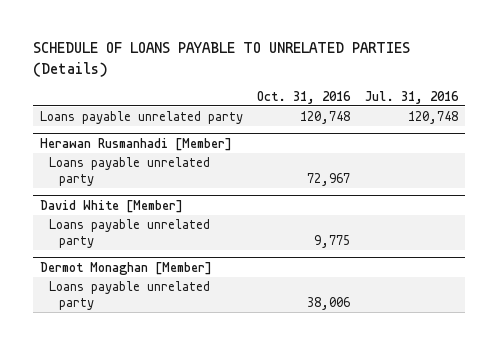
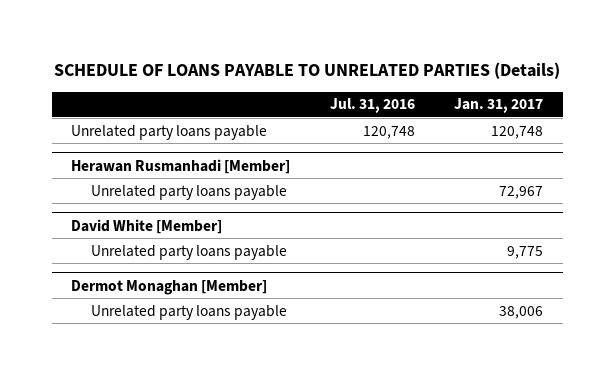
- | Oct. 31, 2016 | Jul. 31, 2016
+ | Jul. 31, 2016 | Jan. 31, 2017
- Loans payable unrelated party | 120,748 | 120,748
+ Unrelated party loans payable | 120,748 | 120,748
@ Herawan Rusmanhadi [Member]
- Loans payable unrelated party | 72,967 |
+ Unrelated party loans payable | | 72,967
@ David White [Member]
- Loans payable unrelated party | 9,775 |
+ Unrelated party loans payable | | 9,775
@ Dermot Monaghan [Member]
- Loans payable unrelated party | 38,006 |
+ Unrelated party loans payable | | 38,006

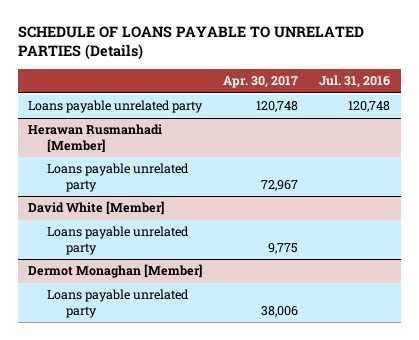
- | Jul. 31, 2016 | Jan. 31, 2017
+ | Apr. 30, 2017 | Jul. 31, 2016
- Unrelated party loans payable | 120,748 | 120,748
+ Loans payable unrelated party | 120,748 | 120,748
@ Herawan Rusmanhadi [Member]
- Unrelated party loans payable | | 72,967
+ Loans payable unrelated party | 72,967 |
@ David White [Member]
- Unrelated party loans payable | | 9,775
+ Loans payable unrelated party | 9,775 |
@ Dermot Monaghan [Member]
- Unrelated party loans payable | | 38,006
+ Loans payable unrelated party | 38,006 |

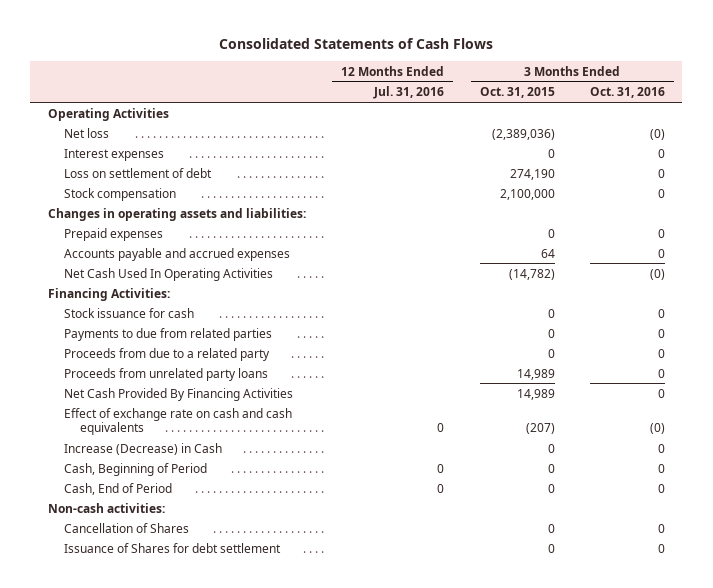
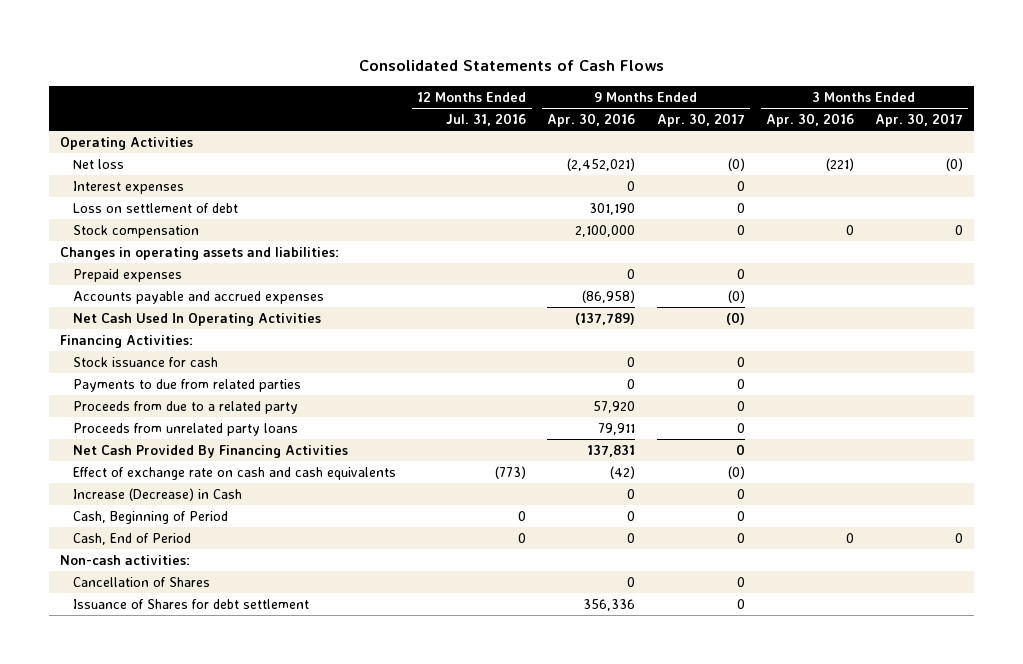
- | 12 Months Ended Jul. 31, 2016 | 3 Months Ended Oct. 31, 2015 | 3 Months Ended Oct. 31, 2016
+ | 12 Months Ended Jul. 31, 2016 | 9 Months Ended Apr. 30, 2016 | 9 Months Ended Apr. 30, 2017 | 3 Months Ended Apr. 30, 2016 | 3 Months Ended Apr. 30, 2017
- Effect of exchange rate on cash and cash equivalents | 0 | (207) | (0)
+ Effect of exchange rate on cash and cash equivalents | (773) | (42) | (0) | |

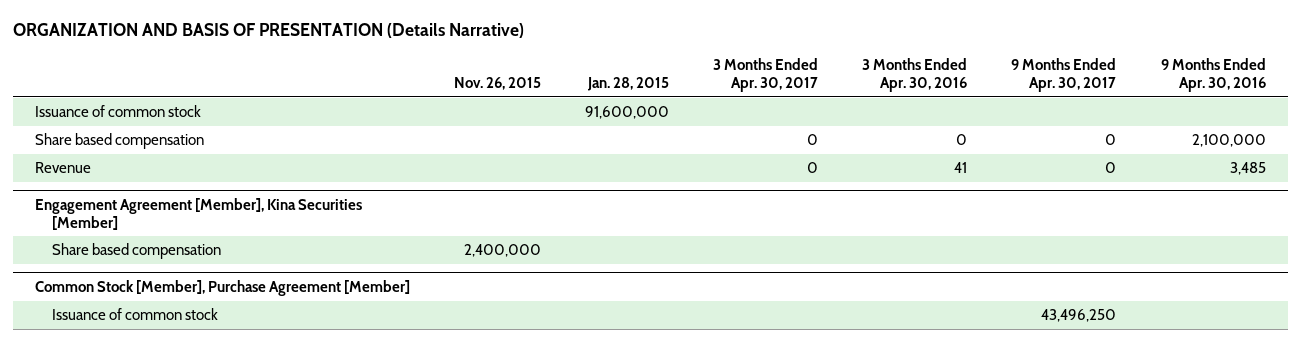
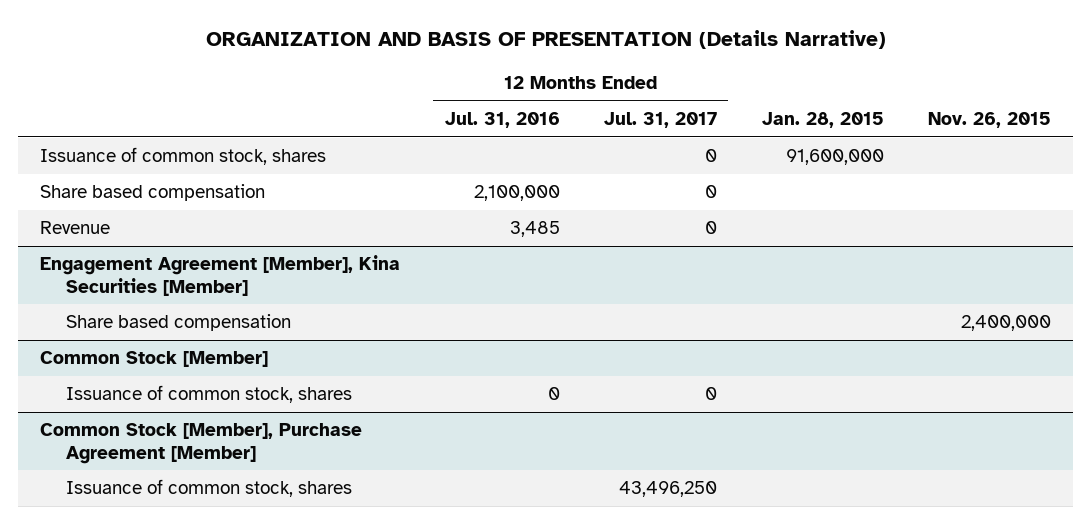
- | Nov. 26, 2015 | Jan. 28, 2015 | 3 Months Ended Apr. 30, 2017 | 3 Months Ended Apr. 30, 2016 | 9 Months Ended Apr. 30, 2017 | 9 Months Ended Apr. 30, 2016
+ | 12 Months Ended Jul. 31, 2016 | 12 Months Ended Jul. 31, 2017 | Jan. 28, 2015 | Nov. 26, 2015
- Issuance of common stock | | 91,600,000 | | | |
+ Issuance of common stock, shares | | 0 | 91,600,000 |
+ Common Stock [Member]
+ Issuance of common stock, shares | 0 | 0 | |
@ Common Stock [Member], Purchase Agreement [Member]
- Issuance of common stock | | | | | 43,496,250 |
+ Issuance of common stock, shares | | 43,496,250 | |

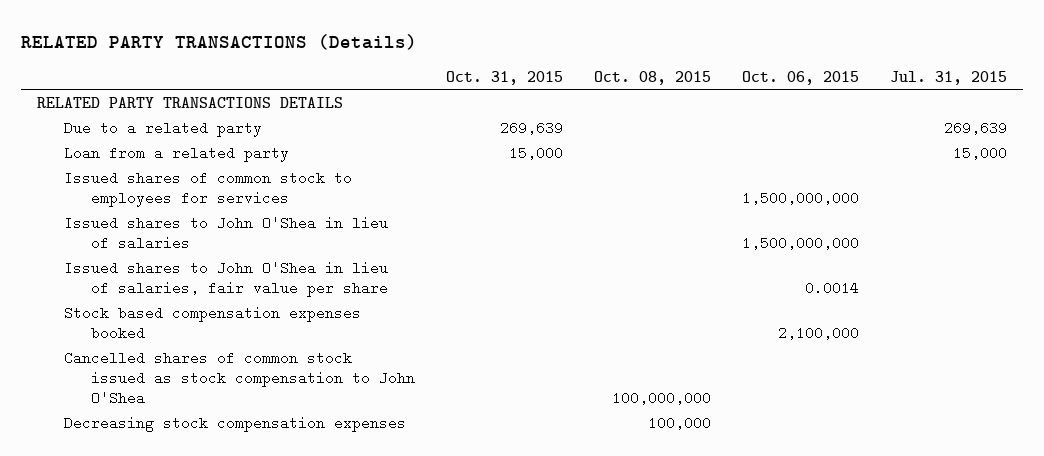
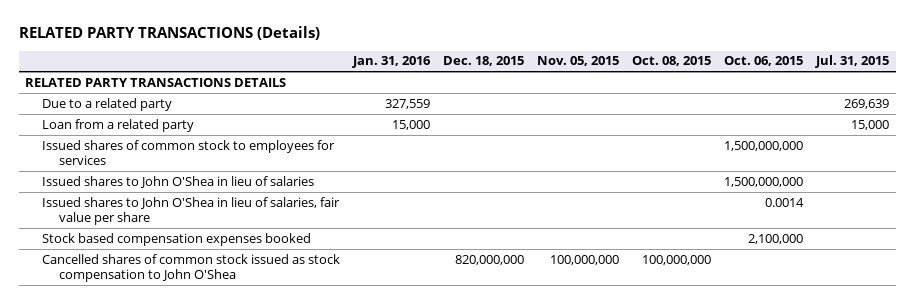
- | Oct. 31, 2015 | Oct. 08, 2015 | Oct. 06, 2015 | Jul. 31, 2015
+ | Jan. 31, 2016 | Dec. 18, 2015 | Nov. 05, 2015 | Oct. 08, 2015 | Oct. 06, 2015 | Jul. 31, 2015
- Decreasing stock compensation expenses | | 100,000 | |

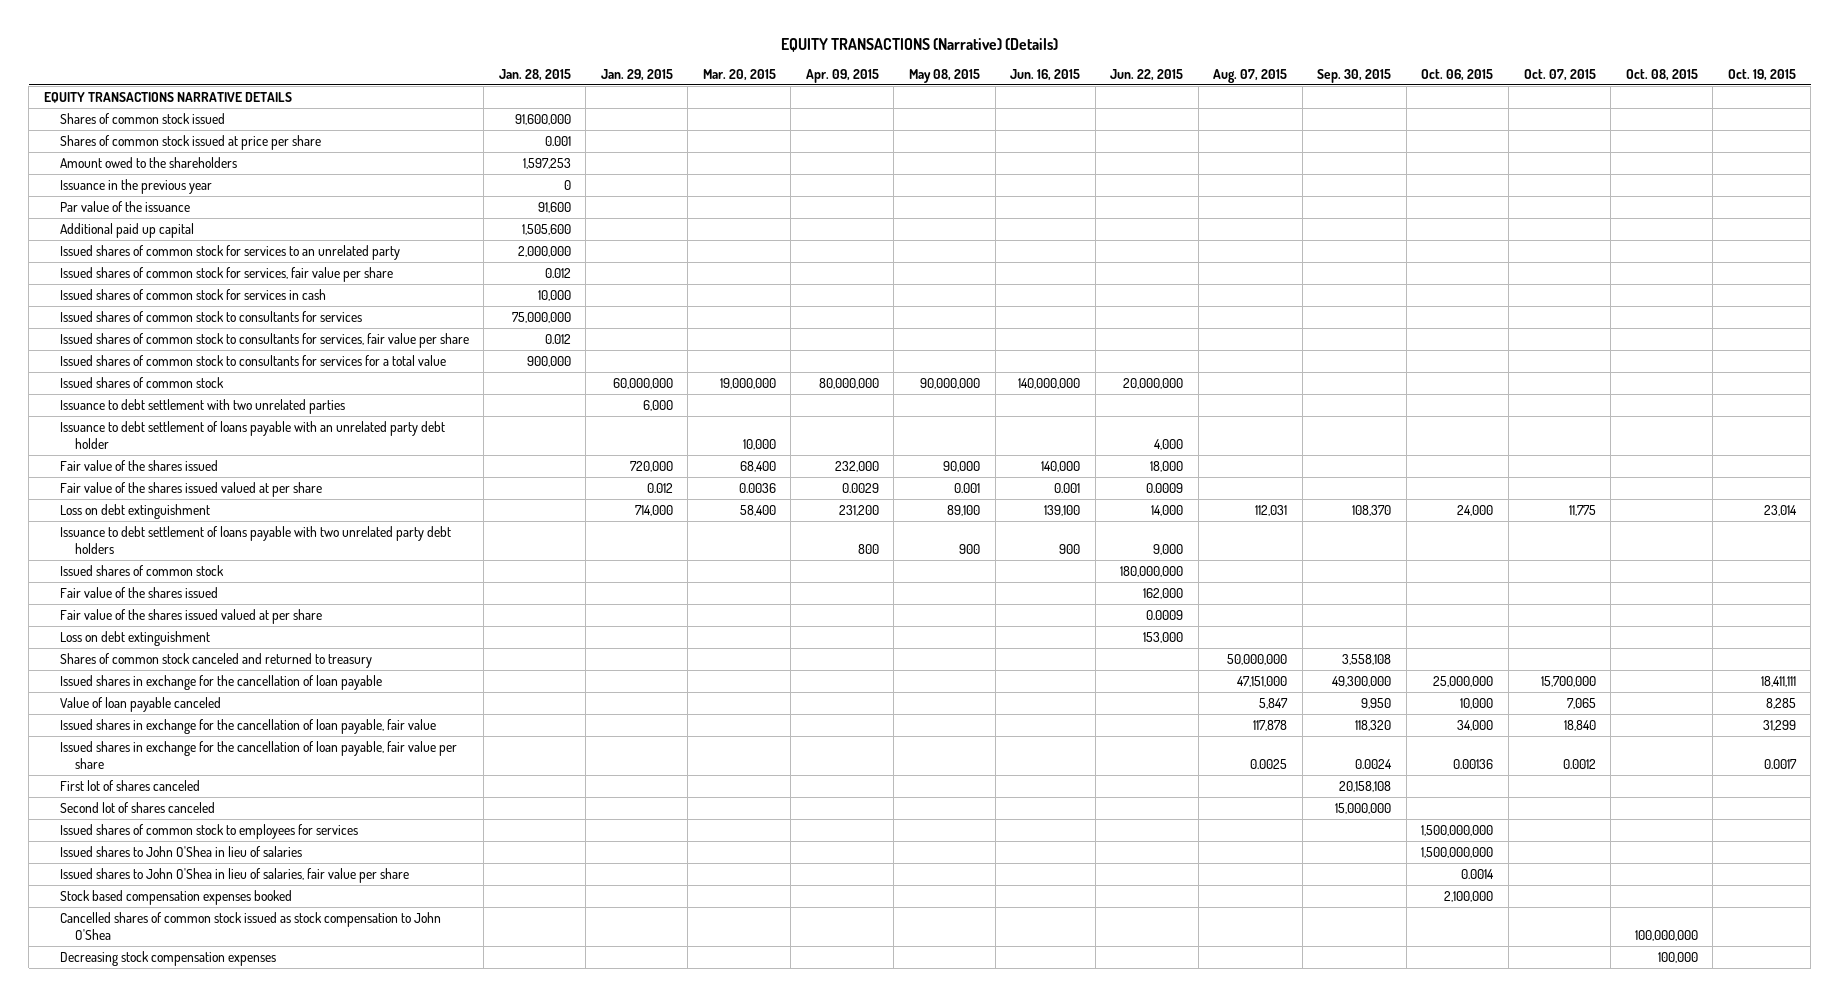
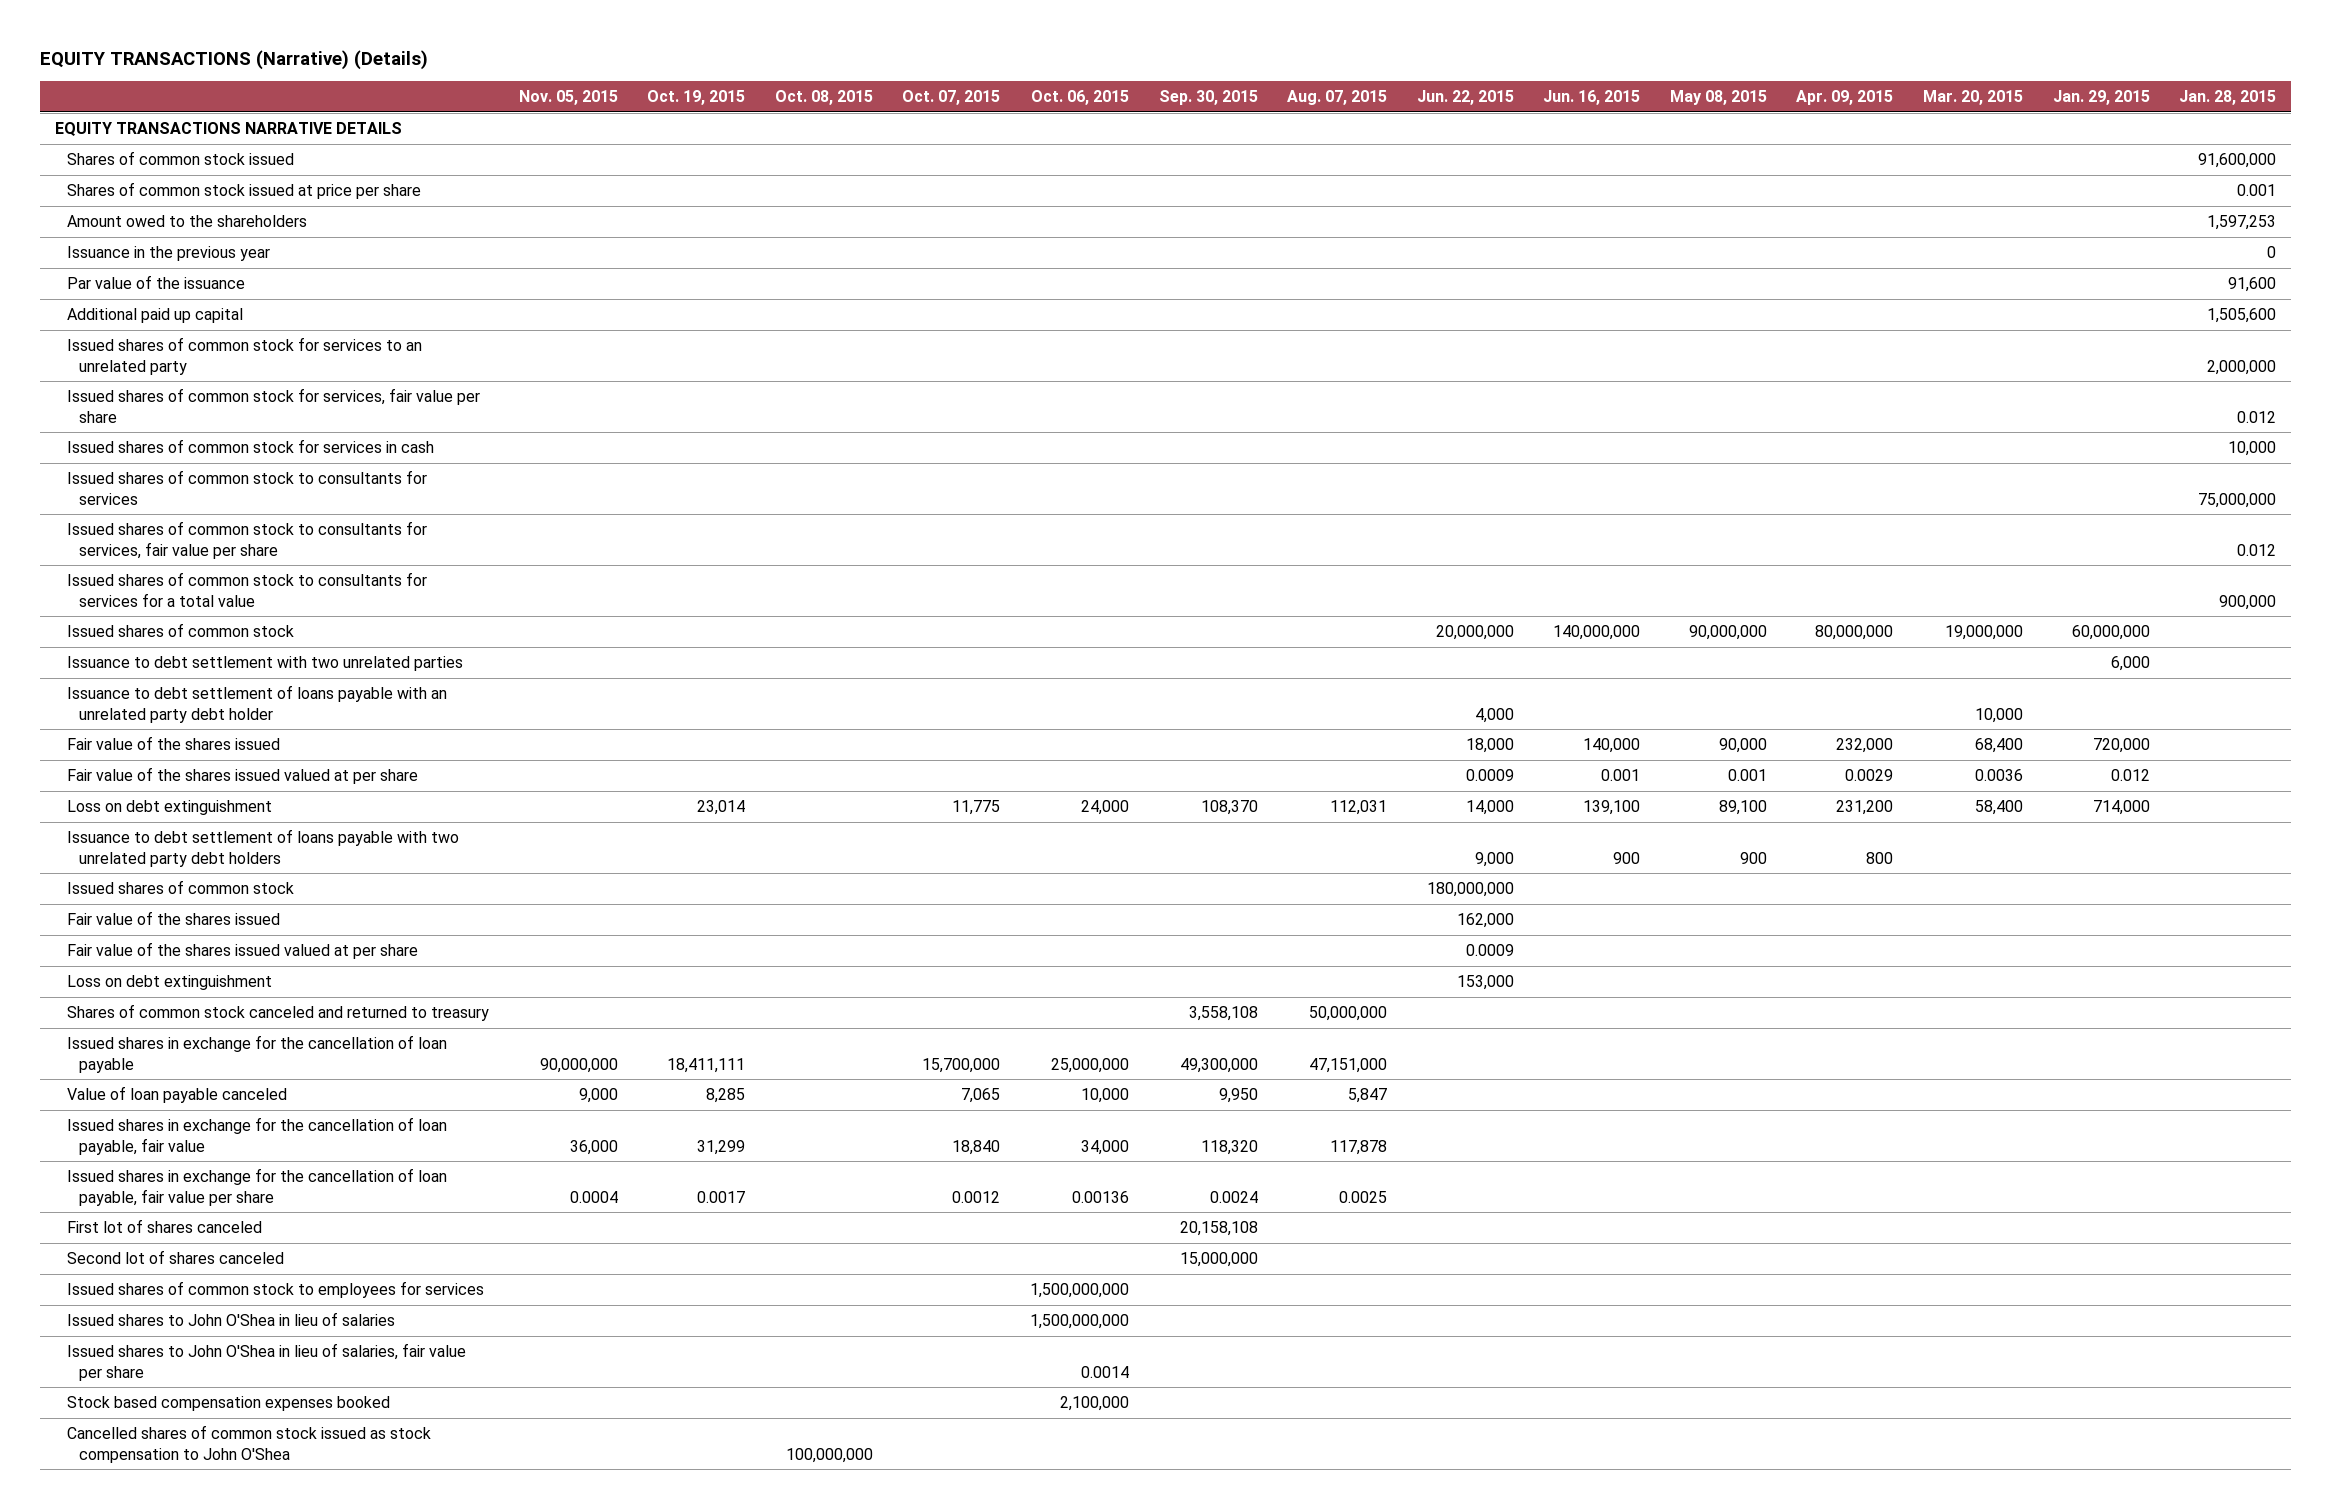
- | Jan. 28, 2015 | Jan. 29, 2015 | Mar. 20, 2015 | Apr. 09, 2015 | May 08, 2015 | Jun. 16, 2015 | Jun. 22, 2015 | Aug. 07, 2015 | Sep. 30, 2015 | Oct. 06, 2015 | Oct. 07, 2015 | Oct. 08, 2015 | Oct. 19, 2015
+ | Nov. 05, 2015 | Oct. 19, 2015 | Oct. 08, 2015 | Oct. 07, 2015 | Oct. 06, 2015 | Sep. 30, 2015 | Aug. 07, 2015 | Jun. 22, 2015 | Jun. 16, 2015 | May 08, 2015 | Apr. 09, 2015 | Mar. 20, 2015 | Jan. 29, 2015 | Jan. 28, 2015
- Decreasing stock compensation expenses | | | | | | | | | | | | 100,000 |

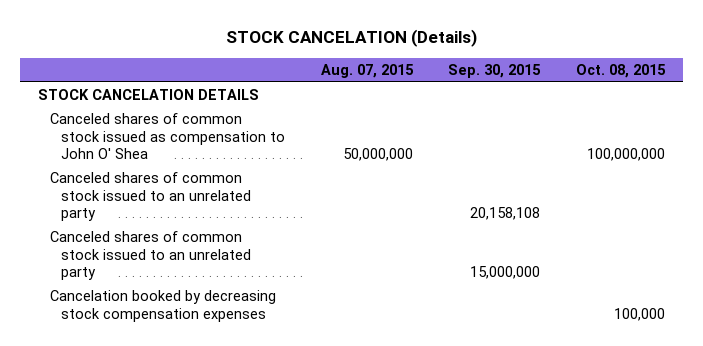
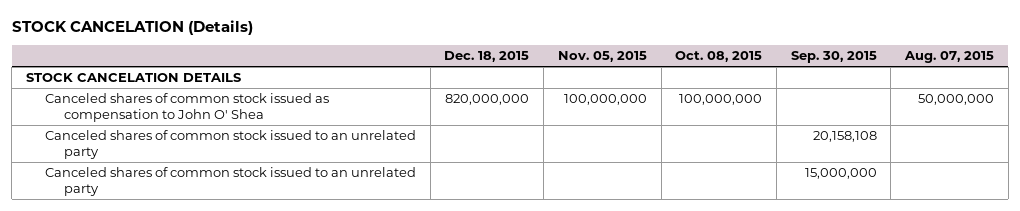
- | Aug. 07, 2015 | Sep. 30, 2015 | Oct. 08, 2015
+ | Dec. 18, 2015 | Nov. 05, 2015 | Oct. 08, 2015 | Sep. 30, 2015 | Aug. 07, 2015
- Cancelation booked by decreasing stock compensation expenses | | | 100,000

